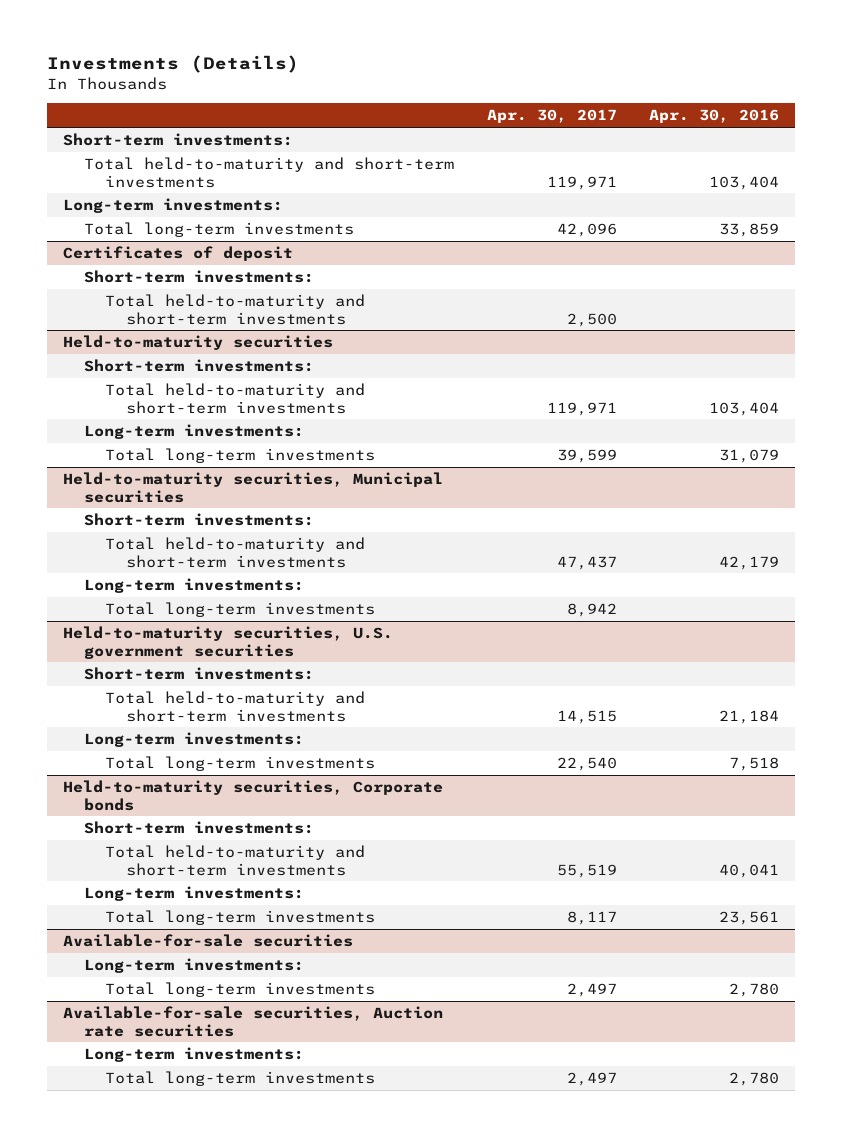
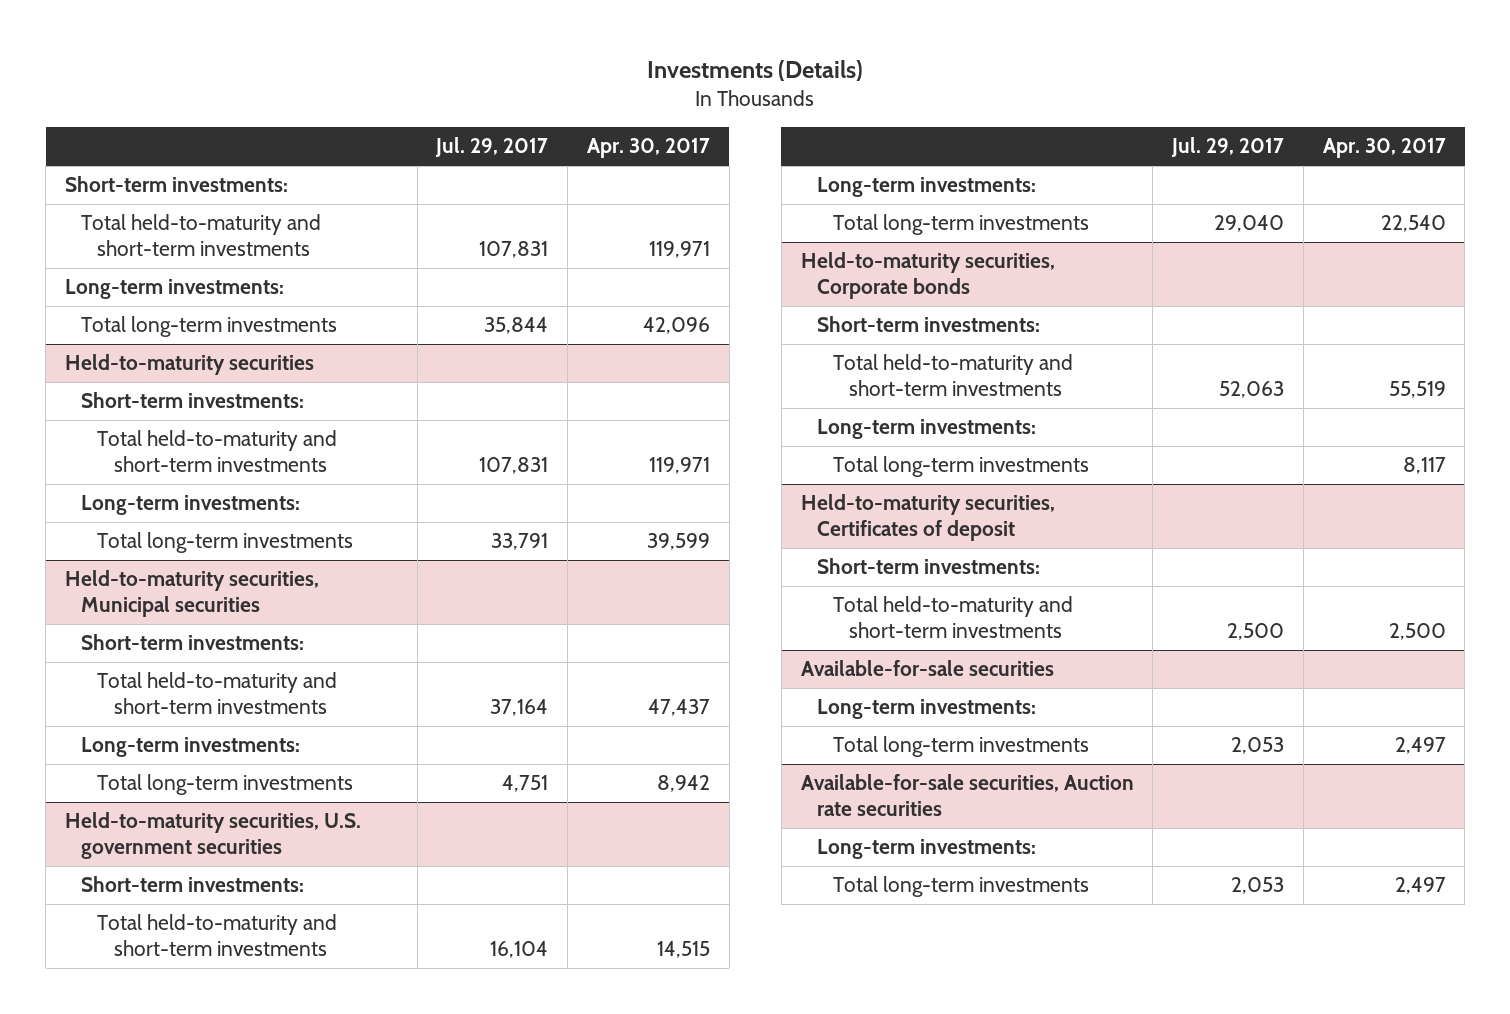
- | Apr. 30, 2017 | Apr. 30, 2016
+ | Jul. 29, 2017 | Apr. 30, 2017
- Certificates of deposit
- Short-term investments:
- Total held-to-maturity and short-term investments | 2,500 |
+ Held-to-maturity securities, Certificates of deposit
+ Short-term investments:
+ Total held-to-maturity and short-term investments | 2,500 | 2,500

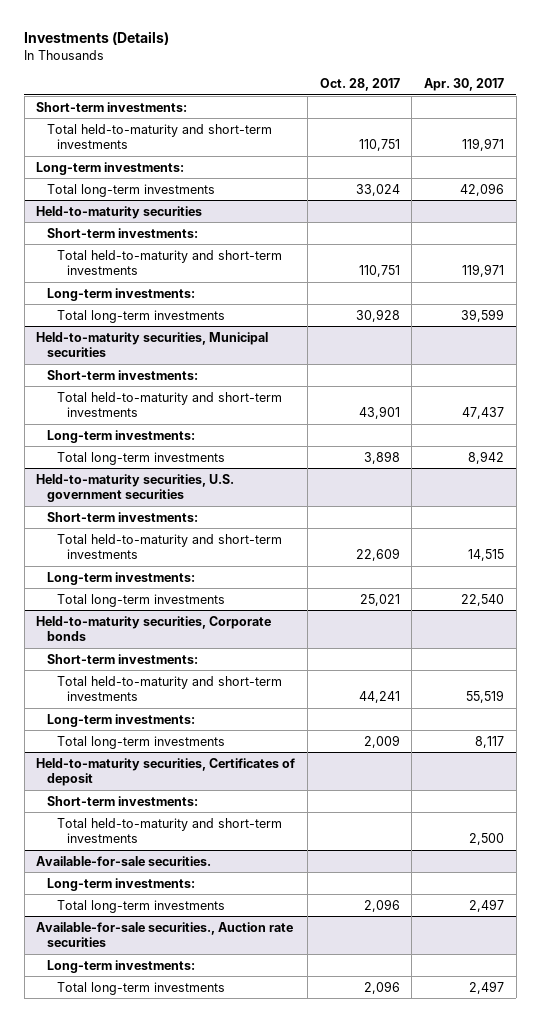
- | Jul. 29, 2017 | Apr. 30, 2017
+ | Oct. 28, 2017 | Apr. 30, 2017
- Available-for-sale securities
+ Available-for-sale securities.
- Available-for-sale securities, Auction rate securities
+ Available-for-sale securities., Auction rate securities

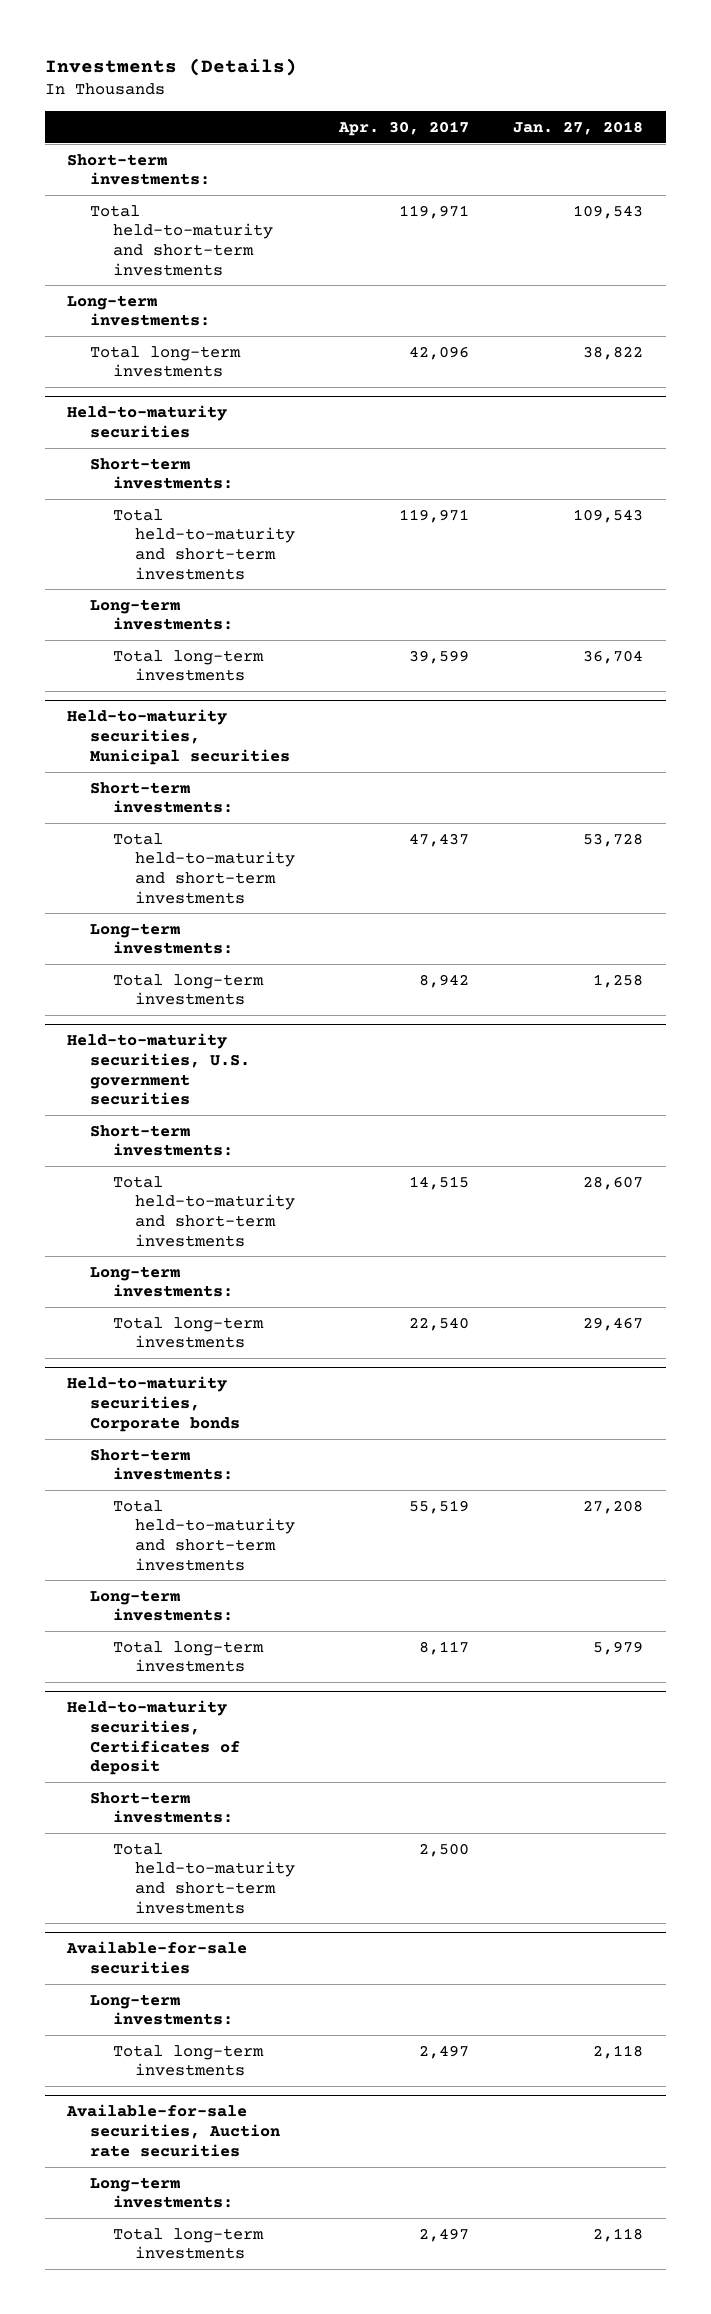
- | Oct. 28, 2017 | Apr. 30, 2017
+ | Apr. 30, 2017 | Jan. 27, 2018
- Available-for-sale securities.
+ Available-for-sale securities
- Available-for-sale securities., Auction rate securities
+ Available-for-sale securities, Auction rate securities

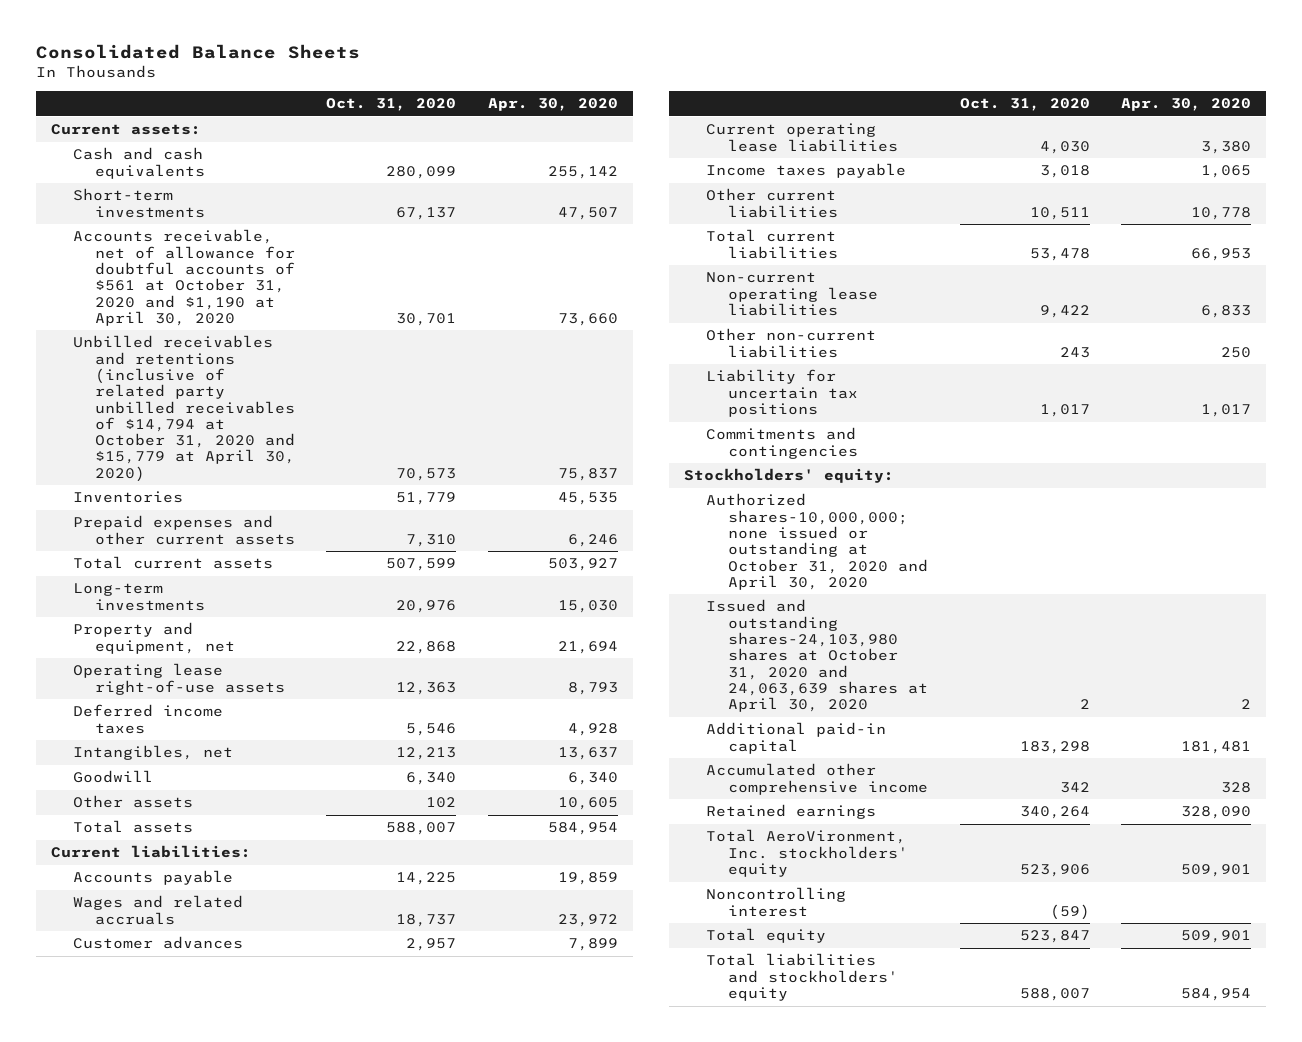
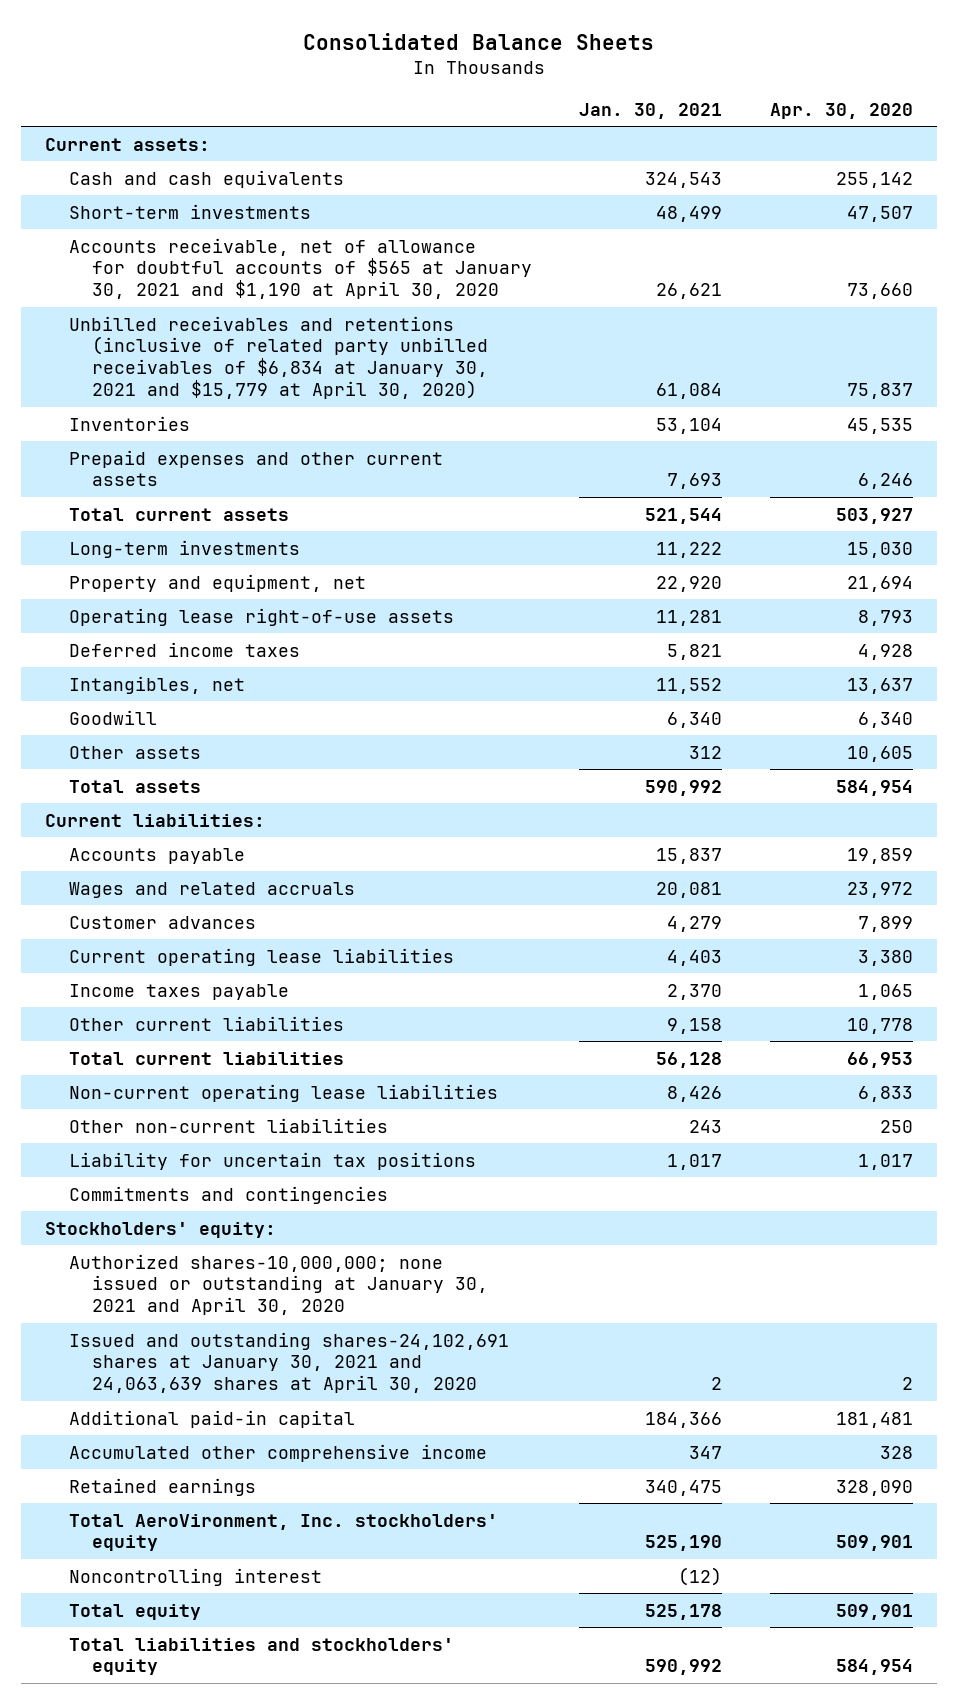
- | Oct. 31, 2020 | Apr. 30, 2020
+ | Jan. 30, 2021 | Apr. 30, 2020
- Accounts receivable, net of allowance for doubtful accounts of $561 at October 31, 2020 and $1,190 at April 30, 2020 | 30,701 | 73,660
- Unbilled receivables and retentions (inclusive of related party unbilled receivables of $14,794 at October 31, 2020 and $15,779 at April 30, 2020) | 70,573 | 75,837
+ Accounts receivable, net of allowance for doubtful accounts of $565 at January 30, 2021 and $1,190 at April 30, 2020 | 26,621 | 73,660
+ Unbilled receivables and retentions (inclusive of related party unbilled receivables of $6,834 at January 30, 2021 and $15,779 at April 30, 2020) | 61,084 | 75,837
- Authorized shares-10,000,000; none issued or outstanding at October 31, 2020 and April 30, 2020
- Issued and outstanding shares-24,103,980 shares at October 31, 2020 and 24,063,639 shares at April 30, 2020 | 2 | 2
+ Authorized shares-10,000,000; none issued or outstanding at January 30, 2021 and April 30, 2020
+ Issued and outstanding shares-24,102,691 shares at January 30, 2021 and 24,063,639 shares at April 30, 2020 | 2 | 2

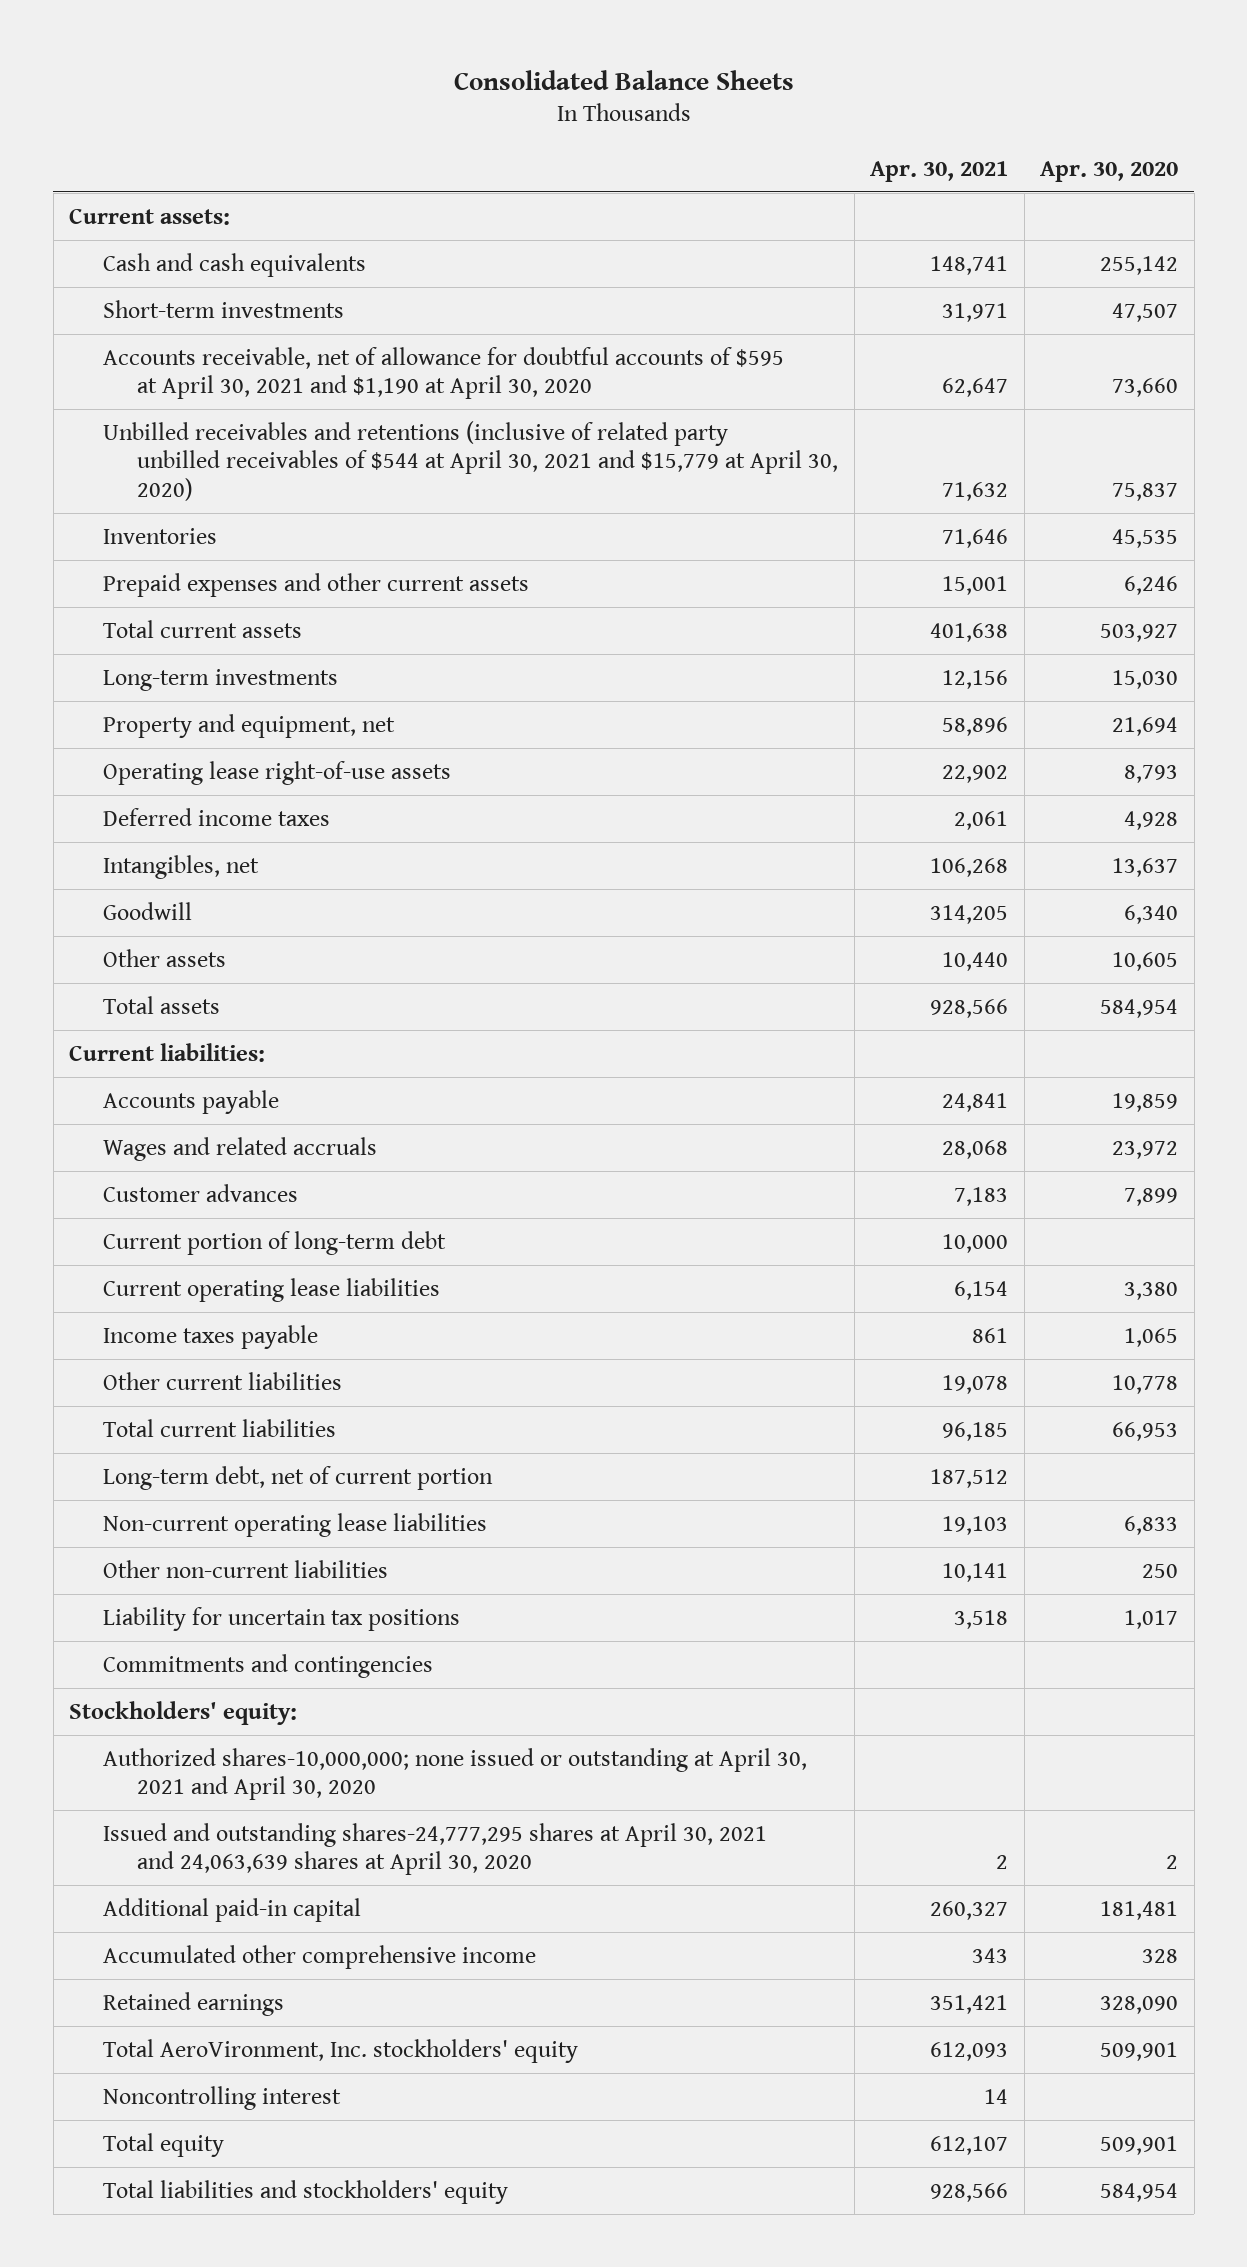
- | Jan. 30, 2021 | Apr. 30, 2020
+ | Apr. 30, 2021 | Apr. 30, 2020
- Accounts receivable, net of allowance for doubtful accounts of $565 at January 30, 2021 and $1,190 at April 30, 2020 | 26,621 | 73,660
- Unbilled receivables and retentions (inclusive of related party unbilled receivables of $6,834 at January 30, 2021 and $15,779 at April 30, 2020) | 61,084 | 75,837
+ Accounts receivable, net of allowance for doubtful accounts of $595 at April 30, 2021 and $1,190 at April 30, 2020 | 62,647 | 73,660
+ Unbilled receivables and retentions (inclusive of related party unbilled receivables of $544 at April 30, 2021 and $15,779 at April 30, 2020) | 71,632 | 75,837
+ Current portion of long-term debt | 10,000 |
+ Long-term debt, net of current portion | 187,512 |
- Authorized shares-10,000,000; none issued or outstanding at January 30, 2021 and April 30, 2020
- Issued and outstanding shares-24,102,691 shares at January 30, 2021 and 24,063,639 shares at April 30, 2020 | 2 | 2
+ Authorized shares-10,000,000; none issued or outstanding at April 30, 2021 and April 30, 2020
+ Issued and outstanding shares-24,777,295 shares at April 30, 2021 and 24,063,639 shares at April 30, 2020 | 2 | 2

